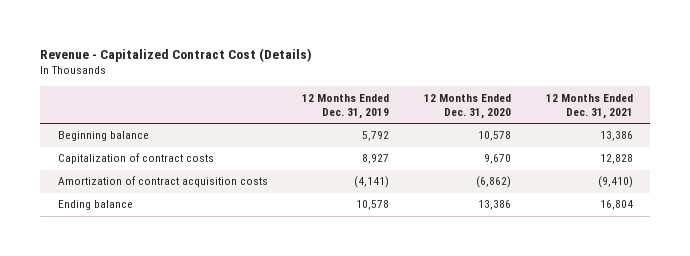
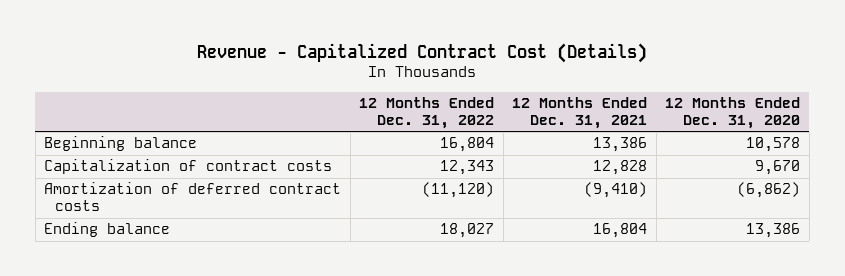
- | 12 Months Ended Dec. 31, 2019 | 12 Months Ended Dec. 31, 2020 | 12 Months Ended Dec. 31, 2021
+ | 12 Months Ended Dec. 31, 2022 | 12 Months Ended Dec. 31, 2021 | 12 Months Ended Dec. 31, 2020
- Amortization of contract acquisition costs | (4,141) | (6,862) | (9,410)
+ Amortization of deferred contract costs | (11,120) | (9,410) | (6,862)

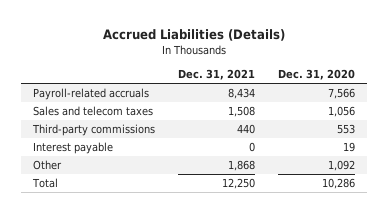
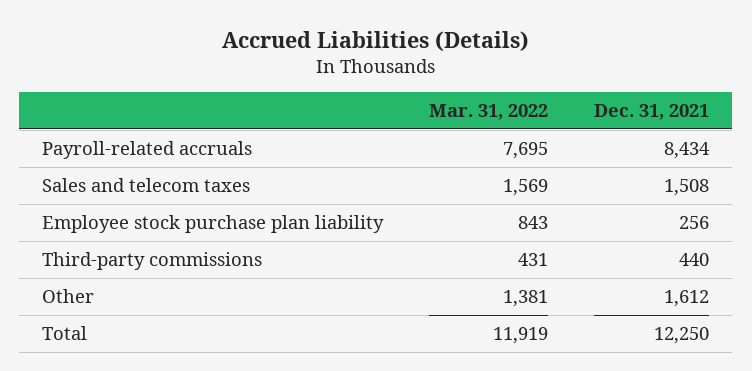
- | Dec. 31, 2021 | Dec. 31, 2020
+ | Mar. 31, 2022 | Dec. 31, 2021
+ Employee stock purchase plan liability | 843 | 256
- Interest payable | 0 | 19
- Other | 1,868 | 1,092
+ Other | 1,381 | 1,612

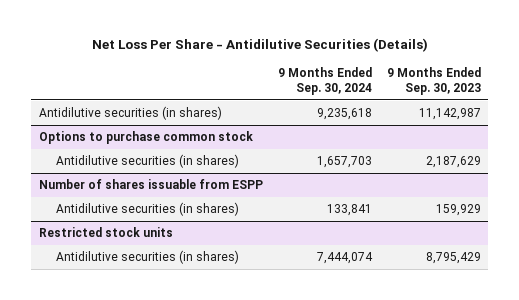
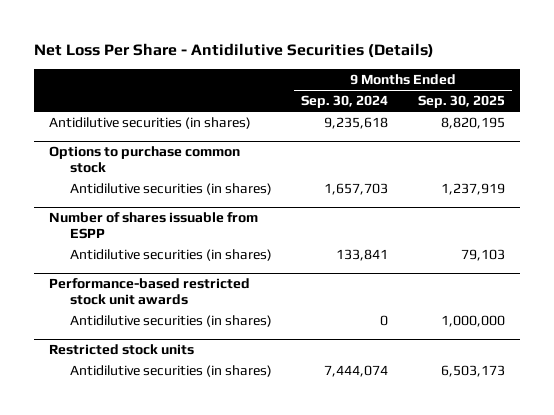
- | 9 Months Ended Sep. 30, 2024 | 9 Months Ended Sep. 30, 2023
+ | 9 Months Ended Sep. 30, 2024 | 9 Months Ended Sep. 30, 2025
+ Performance-based restricted stock unit awards
+ Antidilutive securities (in shares) | 0 | 1,000,000

